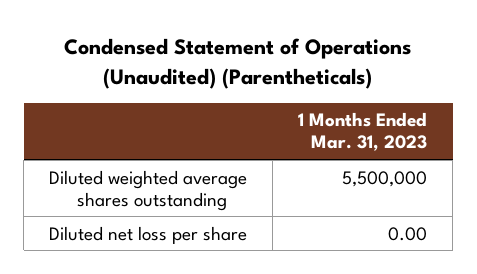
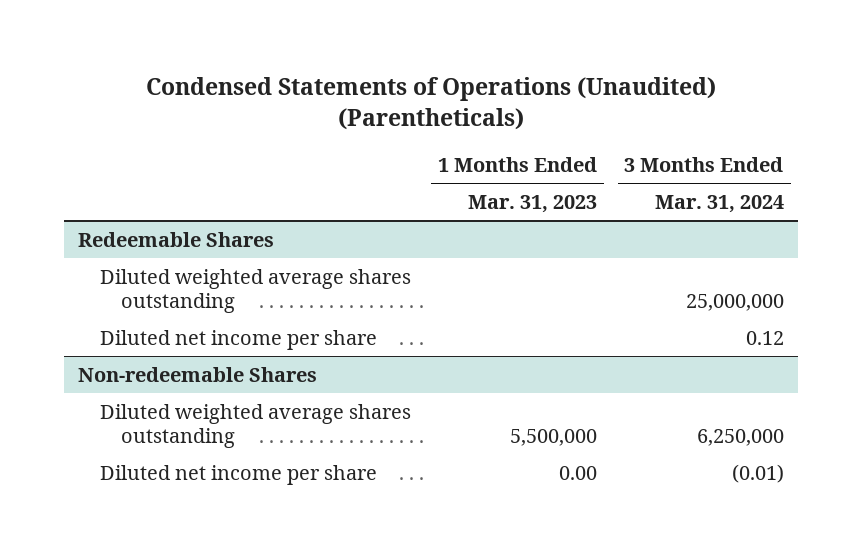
- Condensed Statement of Operations (Unaudited) (Parentheticals)
+ Condensed Statements of Operations (Unaudited) (Parentheticals)
- | 1 Months Ended Mar. 31, 2023
+ | 1 Months Ended Mar. 31, 2023 | 3 Months Ended Mar. 31, 2024
+ Redeemable Shares
+ Diluted weighted average shares outstanding | | 25,000,000
+ Diluted net income per share | | 0.12
+ Non-redeemable Shares
- Diluted net loss per share | 0.00
+ Diluted net income per share | 0.00 | (0.01)

